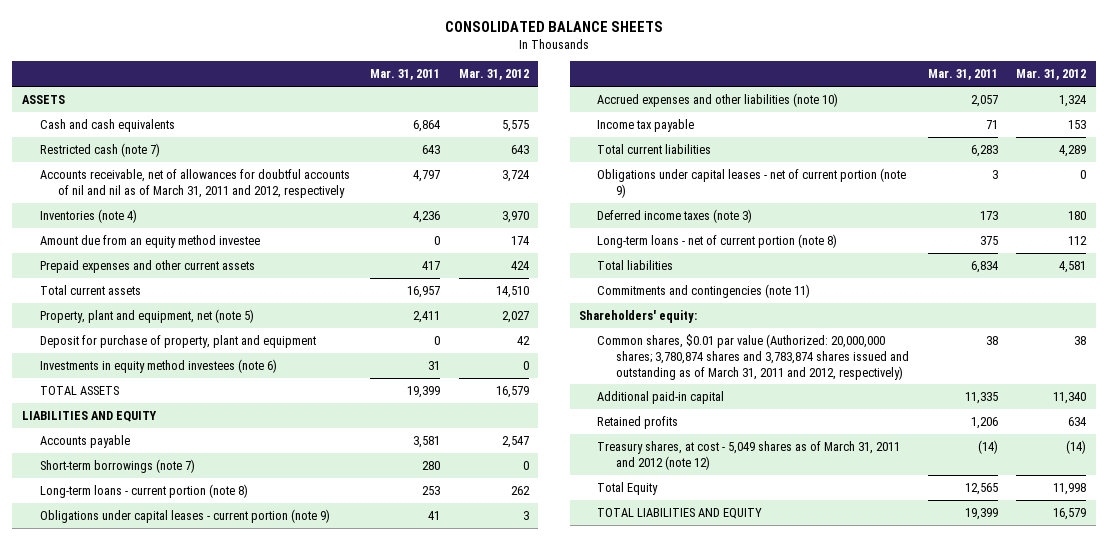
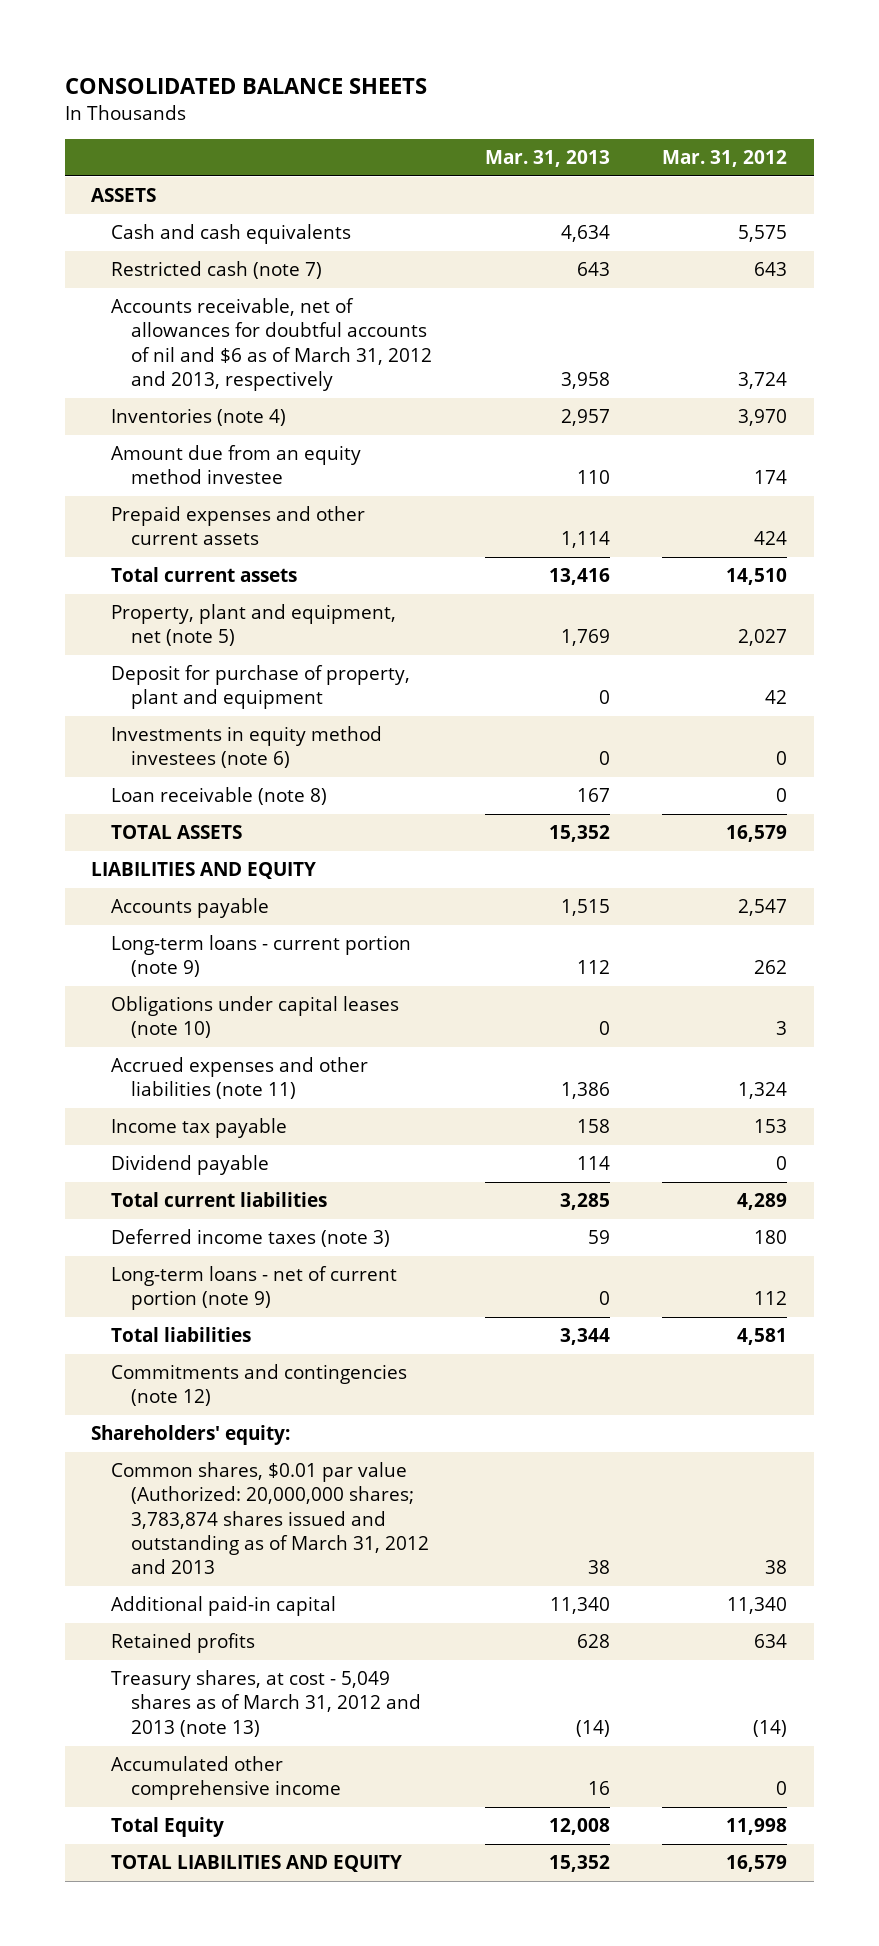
- | Mar. 31, 2011 | Mar. 31, 2012
+ | Mar. 31, 2013 | Mar. 31, 2012
- Accounts receivable, net of allowances for doubtful accounts of nil and nil as of March 31, 2011 and 2012, respectively | 4,797 | 3,724
+ Accounts receivable, net of allowances for doubtful accounts of nil and $6 as of March 31, 2012 and 2013, respectively | 3,958 | 3,724
+ Loan receivable (note 8) | 167 | 0
- Short-term borrowings (note 7) | 280 | 0
- Long-term loans - current portion (note 8) | 253 | 262
- Obligations under capital leases - current portion (note 9) | 41 | 3
- Accrued expenses and other liabilities (note 10) | 2,057 | 1,324
+ Long-term loans - current portion (note 9) | 112 | 262
+ Obligations under capital leases (note 10) | 0 | 3
+ Accrued expenses and other liabilities (note 11) | 1,386 | 1,324
+ Dividend payable | 114 | 0
- Obligations under capital leases - net of current portion (note 9) | 3 | 0
- Long-term loans - net of current portion (note 8) | 375 | 112
+ Long-term loans - net of current portion (note 9) | 0 | 112
- Commitments and contingencies (note 11)
+ Commitments and contingencies (note 12)
- Common shares, $0.01 par value (Authorized: 20,000,000 shares; 3,780,874 shares and 3,783,874 shares issued and outstanding as of March 31, 2011 and 2012, respectively) | 38 | 38
+ Common shares, $0.01 par value (Authorized: 20,000,000 shares; 3,783,874 shares issued and outstanding as of March 31, 2012 and 2013 | 38 | 38
- Treasury shares, at cost - 5,049 shares as of March 31, 2011 and 2012 (note 12) | (14) | (14)
+ Treasury shares, at cost - 5,049 shares as of March 31, 2012 and 2013 (note 13) | (14) | (14)
+ Accumulated other comprehensive income | 16 | 0

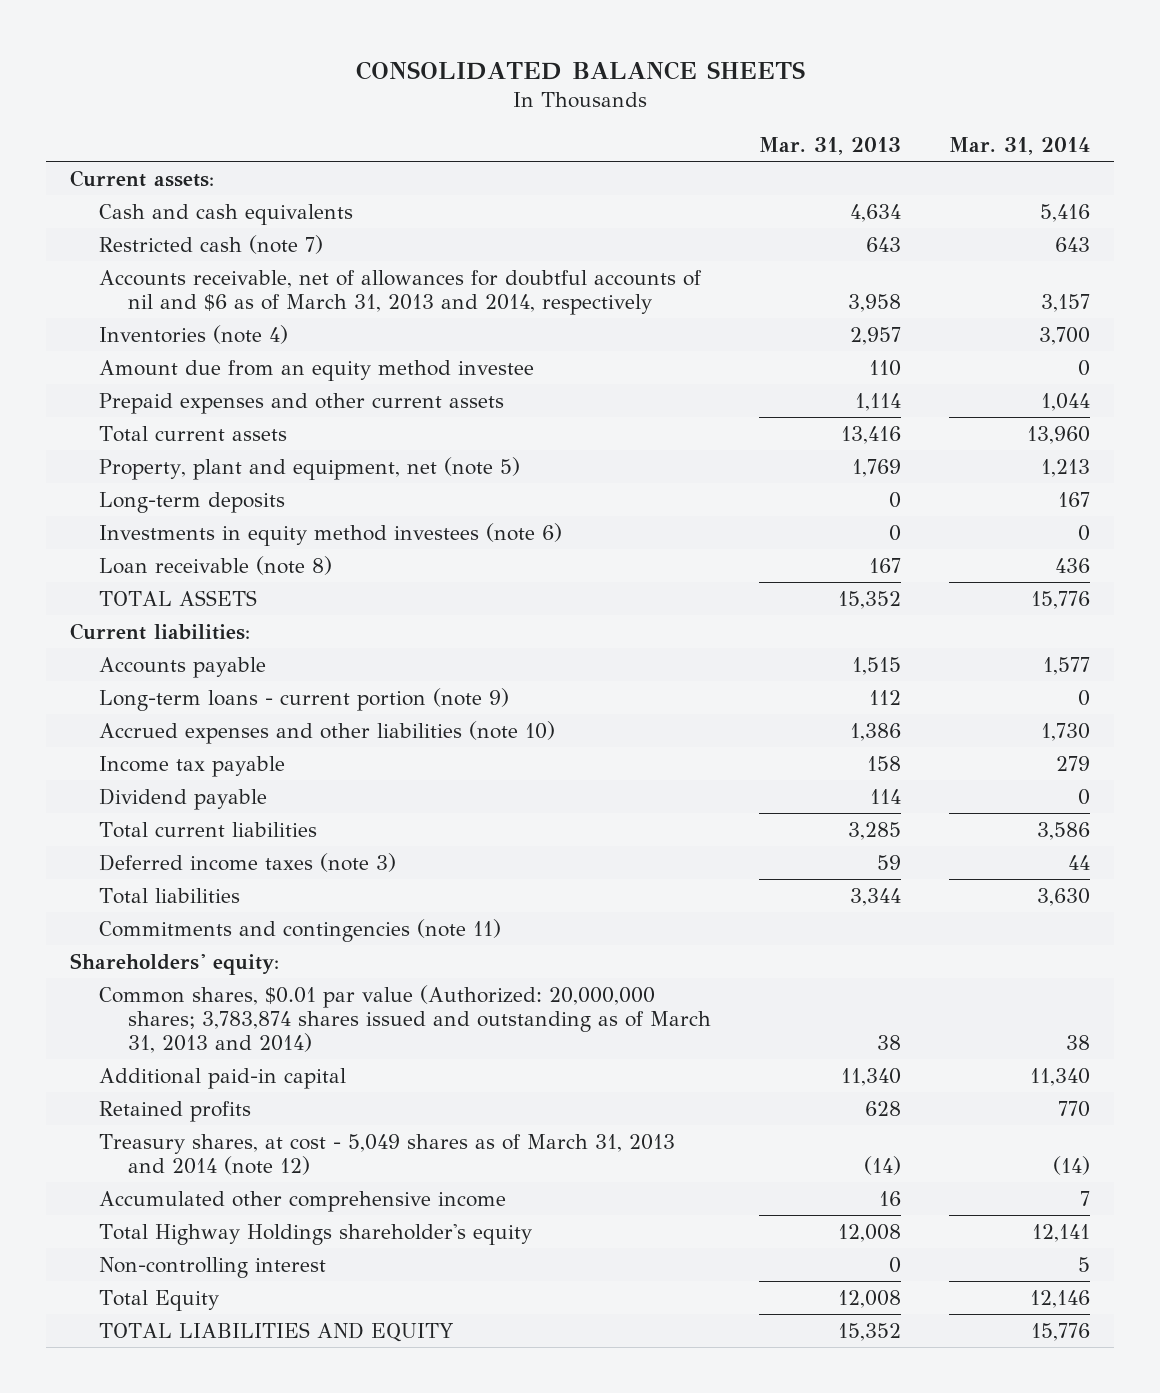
- | Mar. 31, 2013 | Mar. 31, 2012
+ | Mar. 31, 2013 | Mar. 31, 2014
- ASSETS
+ Current assets:
- Accounts receivable, net of allowances for doubtful accounts of nil and $6 as of March 31, 2012 and 2013, respectively | 3,958 | 3,724
+ Accounts receivable, net of allowances for doubtful accounts of nil and $6 as of March 31, 2013 and 2014, respectively | 3,958 | 3,157
- Deposit for purchase of property, plant and equipment | 0 | 42
+ Long-term deposits | 0 | 167
- LIABILITIES AND EQUITY
+ Current liabilities:
- Obligations under capital leases (note 10) | 0 | 3
- Accrued expenses and other liabilities (note 11) | 1,386 | 1,324
+ Accrued expenses and other liabilities (note 10) | 1,386 | 1,730
- Long-term loans - net of current portion (note 9) | 0 | 112
- Commitments and contingencies (note 12)
+ Commitments and contingencies (note 11)
- Common shares, $0.01 par value (Authorized: 20,000,000 shares; 3,783,874 shares issued and outstanding as of March 31, 2012 and 2013 | 38 | 38
+ Common shares, $0.01 par value (Authorized: 20,000,000 shares; 3,783,874 shares issued and outstanding as of March 31, 2013 and 2014) | 38 | 38
- Treasury shares, at cost - 5,049 shares as of March 31, 2012 and 2013 (note 13) | (14) | (14)
+ Treasury shares, at cost - 5,049 shares as of March 31, 2013 and 2014 (note 12) | (14) | (14)
+ Total Highway Holdings shareholder's equity | 12,008 | 12,141
+ Non-controlling interest | 0 | 5

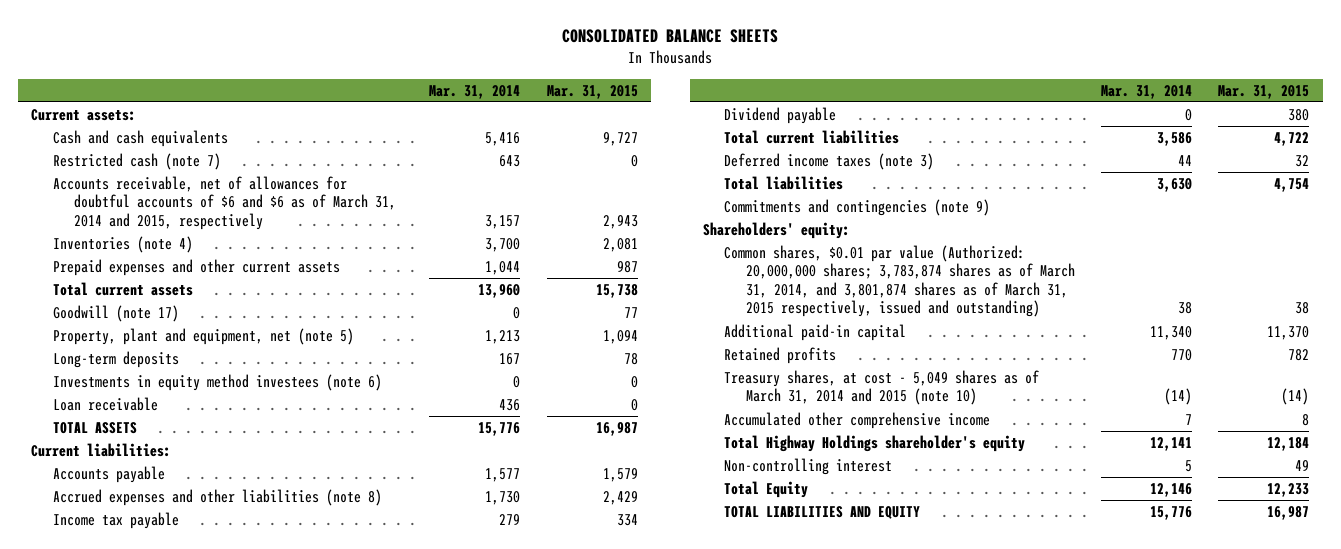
- | Mar. 31, 2013 | Mar. 31, 2014
+ | Mar. 31, 2014 | Mar. 31, 2015
- Accounts receivable, net of allowances for doubtful accounts of nil and $6 as of March 31, 2013 and 2014, respectively | 3,958 | 3,157
+ Accounts receivable, net of allowances for doubtful accounts of $6 and $6 as of March 31, 2014 and 2015, respectively | 3,157 | 2,943
- Amount due from an equity method investee | 110 | 0
+ Goodwill (note 17) | 0 | 77
- Loan receivable (note 8) | 167 | 436
+ Loan receivable | 436 | 0
- Long-term loans - current portion (note 9) | 112 | 0
- Accrued expenses and other liabilities (note 10) | 1,386 | 1,730
+ Accrued expenses and other liabilities (note 8) | 1,730 | 2,429
- Commitments and contingencies (note 11)
+ Commitments and contingencies (note 9)
- Common shares, $0.01 par value (Authorized: 20,000,000 shares; 3,783,874 shares issued and outstanding as of March 31, 2013 and 2014) | 38 | 38
+ Common shares, $0.01 par value (Authorized: 20,000,000 shares; 3,783,874 shares as of March 31, 2014, and 3,801,874 shares as of March 31, 2015 respectively, issued and outstanding) | 38 | 38
- Treasury shares, at cost - 5,049 shares as of March 31, 2013 and 2014 (note 12) | (14) | (14)
+ Treasury shares, at cost - 5,049 shares as of March 31, 2014 and 2015 (note 10) | (14) | (14)

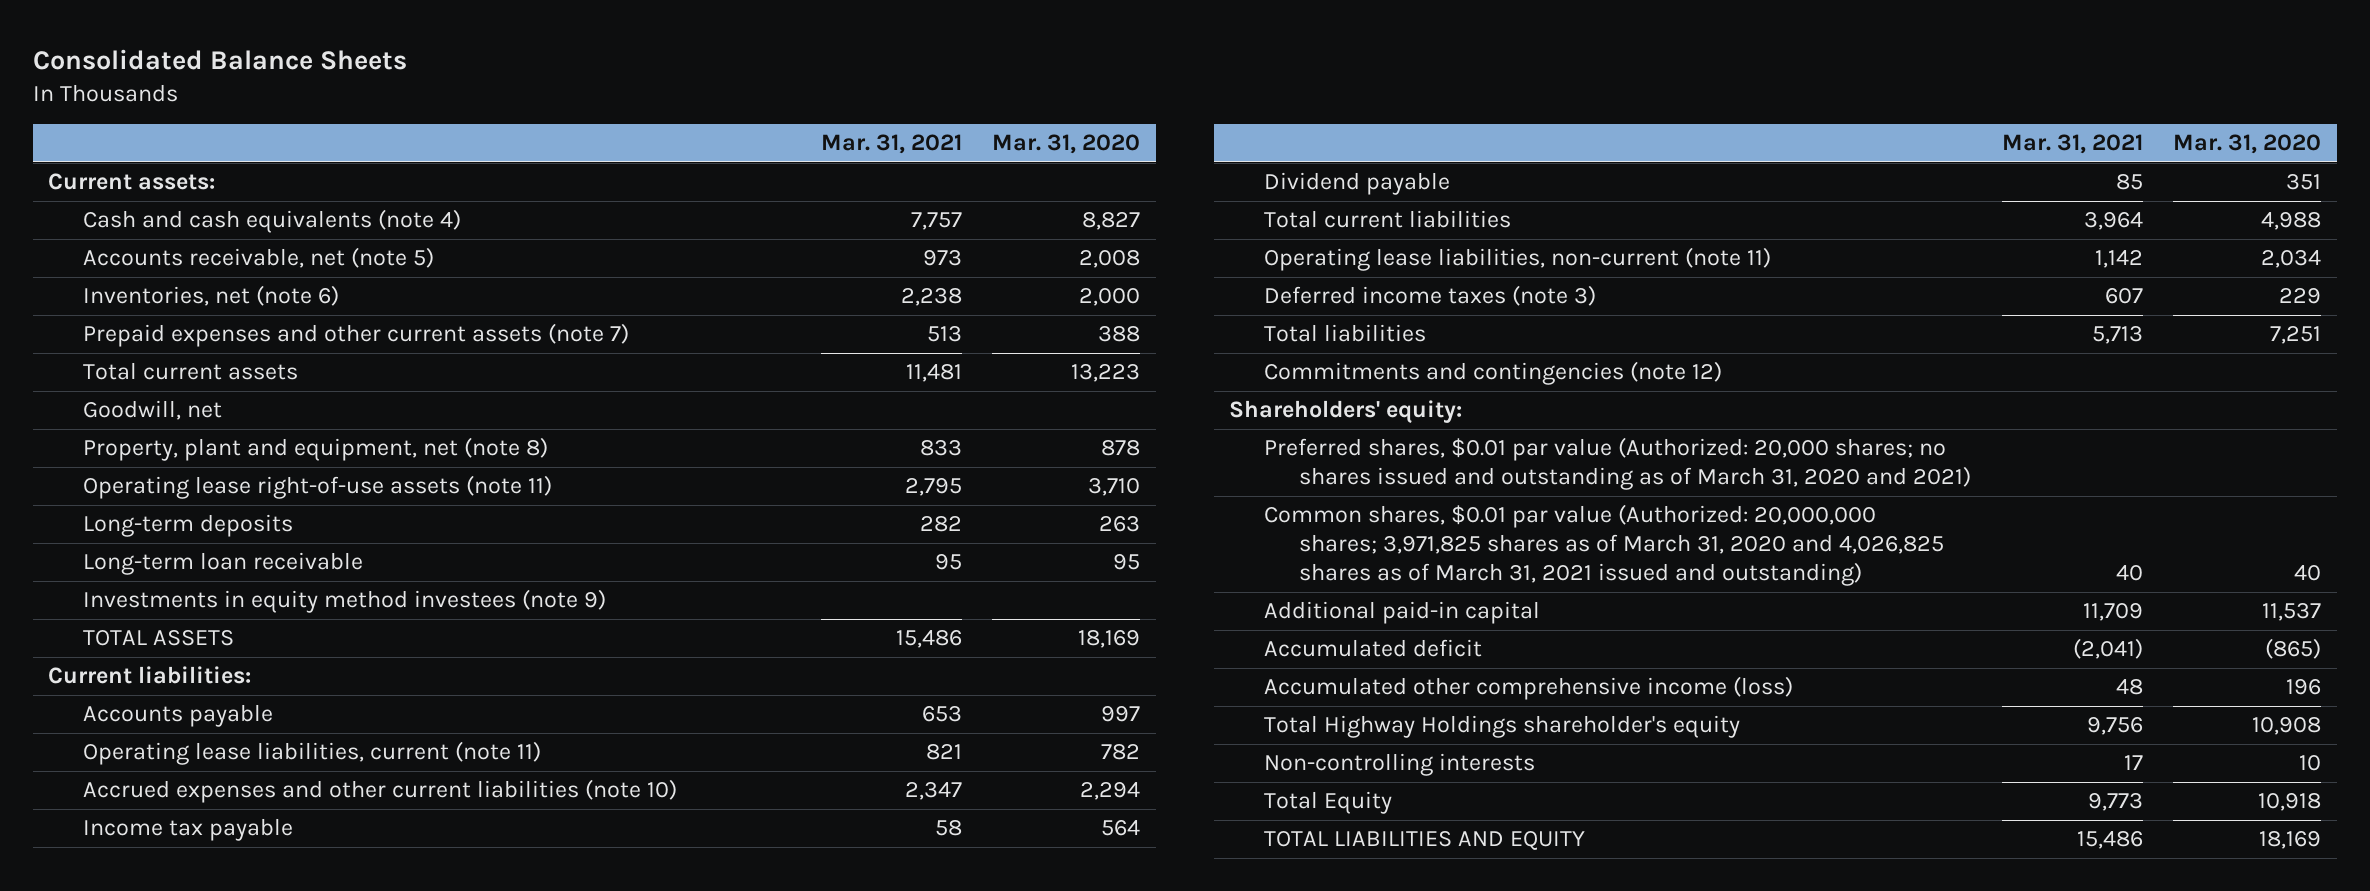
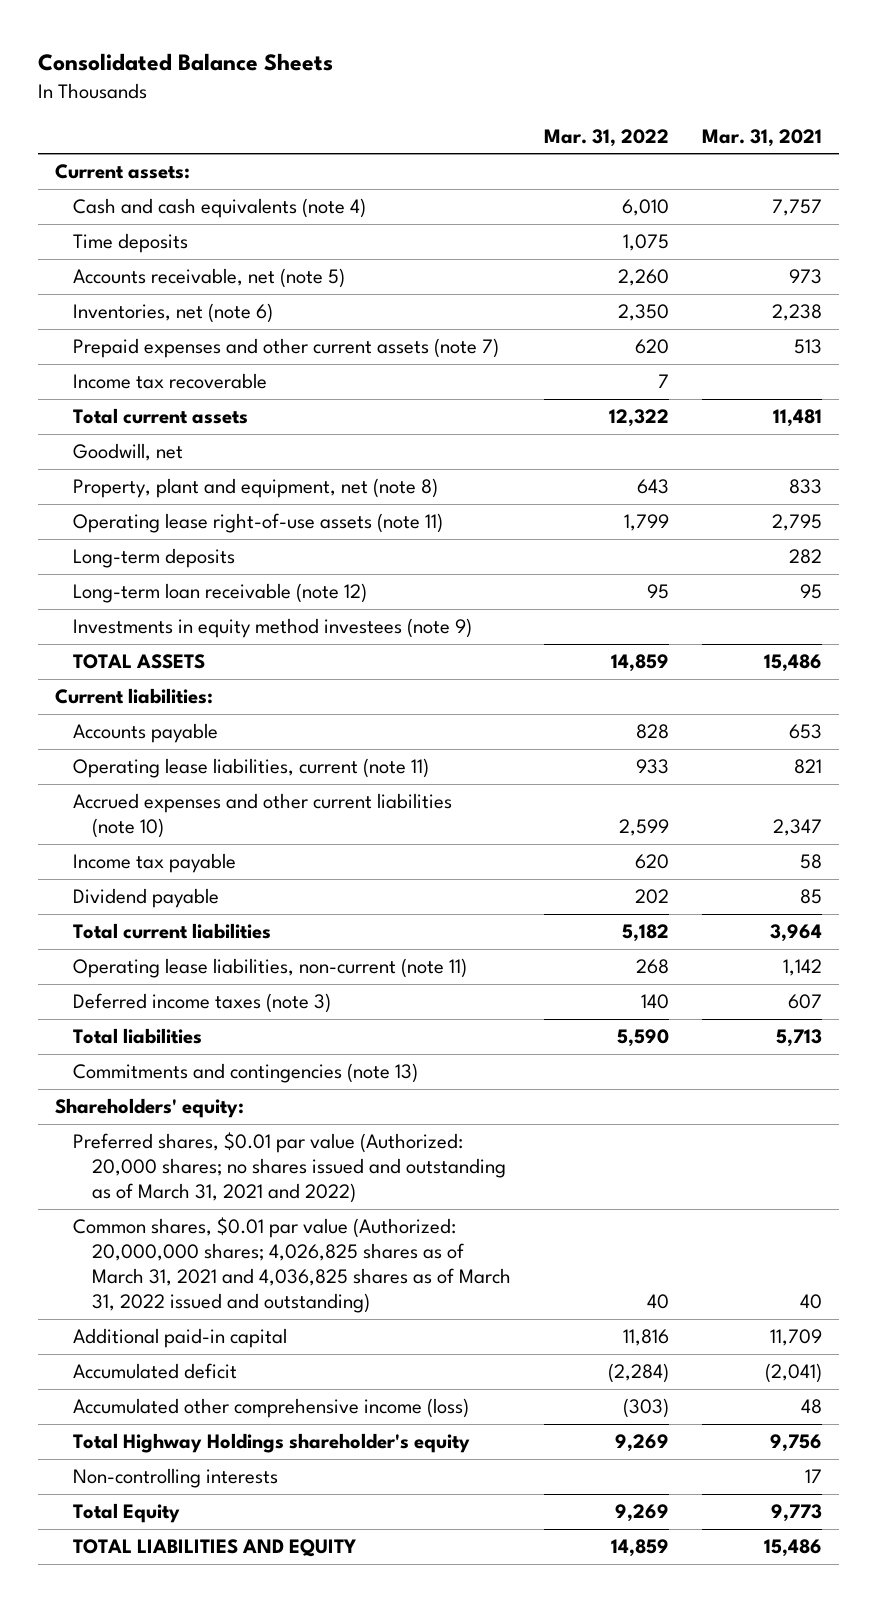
- | Mar. 31, 2021 | Mar. 31, 2020
+ | Mar. 31, 2022 | Mar. 31, 2021
+ Time deposits | 1,075 |
+ Income tax recoverable | 7 |
- Long-term loan receivable | 95 | 95
+ Long-term loan receivable (note 12) | 95 | 95
- Commitments and contingencies (note 12)
+ Commitments and contingencies (note 13)
- Preferred shares, $0.01 par value (Authorized: 20,000 shares; no shares issued and outstanding as of March 31, 2020 and 2021)
- Common shares, $0.01 par value (Authorized: 20,000,000 shares; 3,971,825 shares as of March 31, 2020 and 4,026,825 shares as of March 31, 2021 issued and outstanding) | 40 | 40
+ Preferred shares, $0.01 par value (Authorized: 20,000 shares; no shares issued and outstanding as of March 31, 2021 and 2022)
+ Common shares, $0.01 par value (Authorized: 20,000,000 shares; 4,026,825 shares as of March 31, 2021 and 4,036,825 shares as of March 31, 2022 issued and outstanding) | 40 | 40

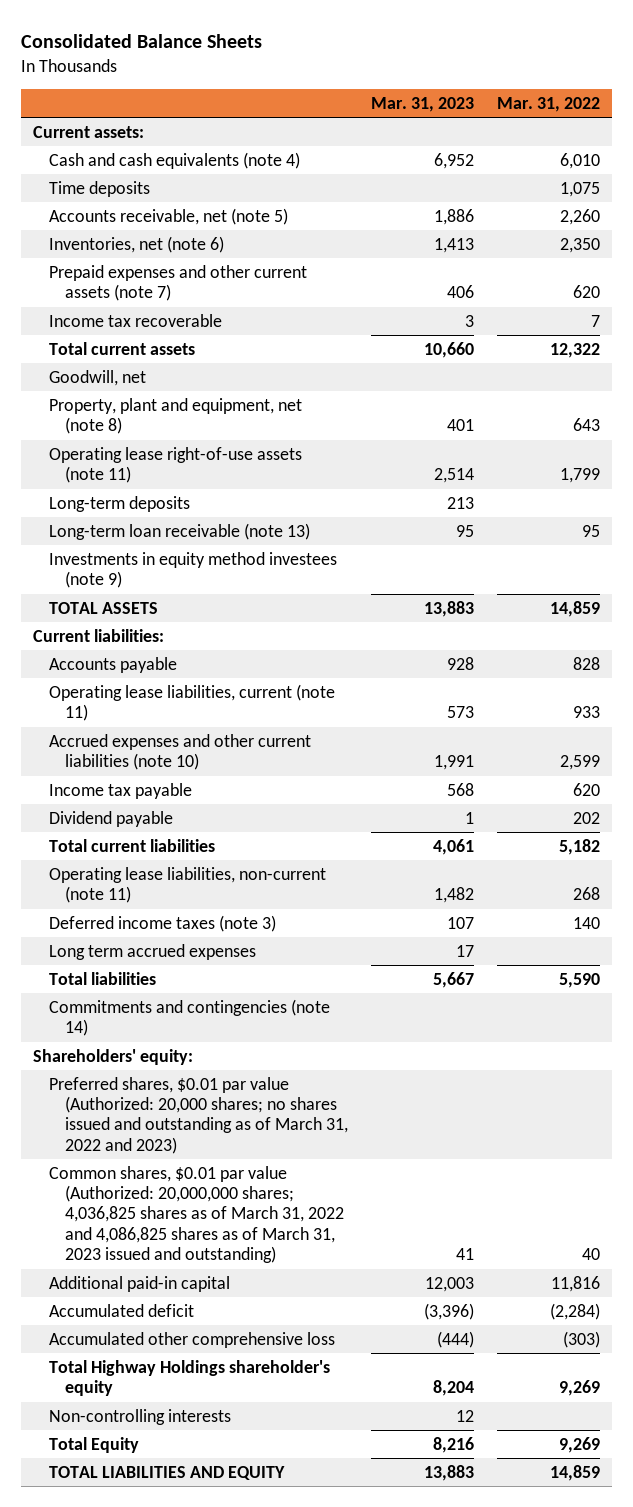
- | Mar. 31, 2022 | Mar. 31, 2021
+ | Mar. 31, 2023 | Mar. 31, 2022
- Long-term loan receivable (note 12) | 95 | 95
+ Long-term loan receivable (note 13) | 95 | 95
+ Long term accrued expenses | 17 |
- Commitments and contingencies (note 13)
+ Commitments and contingencies (note 14)
- Preferred shares, $0.01 par value (Authorized: 20,000 shares; no shares issued and outstanding as of March 31, 2021 and 2022)
- Common shares, $0.01 par value (Authorized: 20,000,000 shares; 4,026,825 shares as of March 31, 2021 and 4,036,825 shares as of March 31, 2022 issued and outstanding) | 40 | 40
+ Preferred shares, $0.01 par value (Authorized: 20,000 shares; no shares issued and outstanding as of March 31, 2022 and 2023)
+ Common shares, $0.01 par value (Authorized: 20,000,000 shares; 4,036,825 shares as of March 31, 2022 and 4,086,825 shares as of March 31, 2023 issued and outstanding) | 41 | 40
- Accumulated other comprehensive income (loss) | (303) | 48
+ Accumulated other comprehensive loss | (444) | (303)

